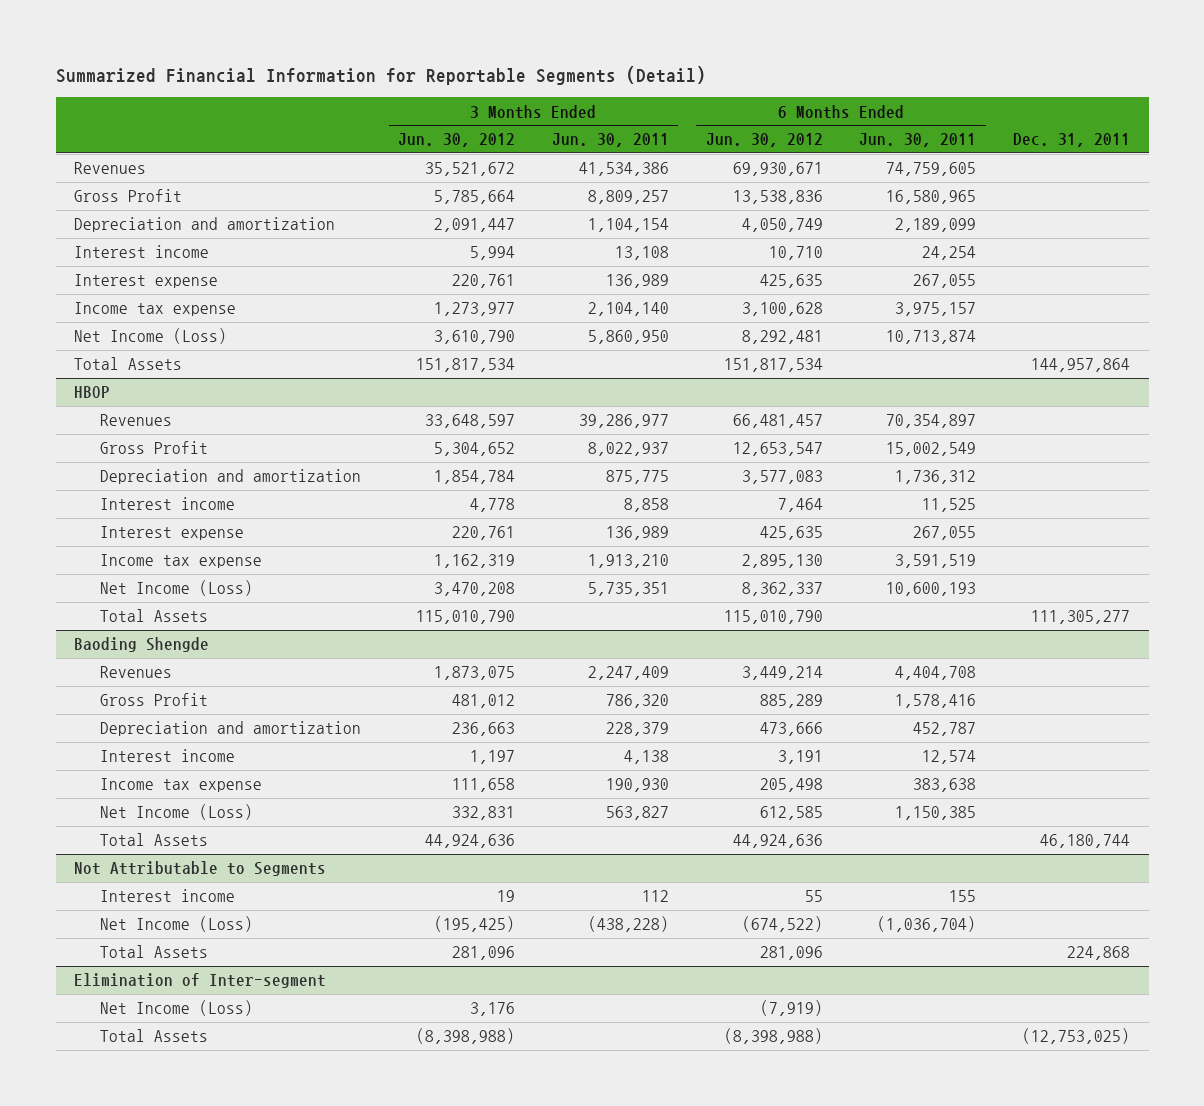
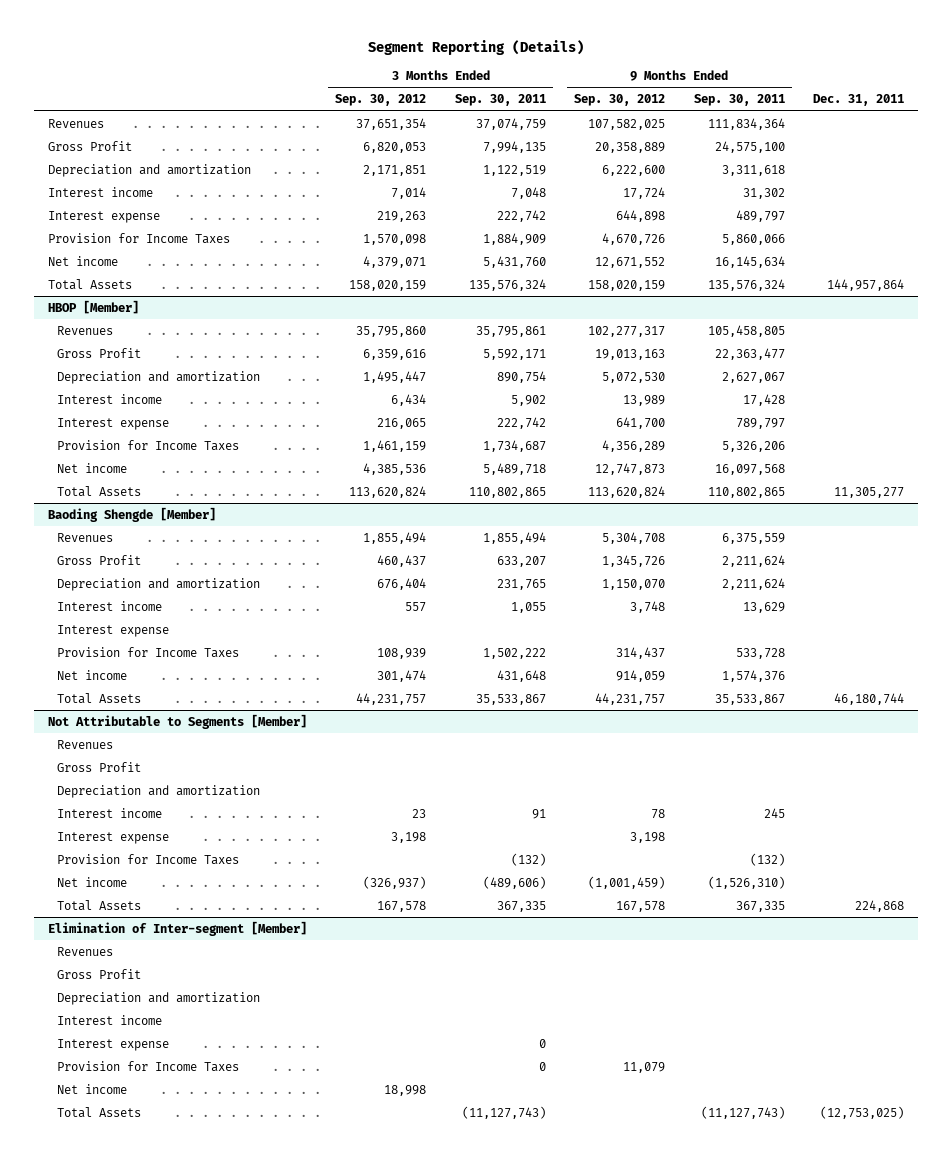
- Summarized Financial Information for Reportable Segments (Detail)
+ Segment Reporting (Details)
- | 3 Months Ended Jun. 30, 2012 | 3 Months Ended Jun. 30, 2011 | 6 Months Ended Jun. 30, 2012 | 6 Months Ended Jun. 30, 2011 | Dec. 31, 2011
+ | 3 Months Ended Sep. 30, 2012 | 3 Months Ended Sep. 30, 2011 | 9 Months Ended Sep. 30, 2012 | 9 Months Ended Sep. 30, 2011 | Dec. 31, 2011
- Income tax expense | 1,273,977 | 2,104,140 | 3,100,628 | 3,975,157 |
- Net Income (Loss) | 3,610,790 | 5,860,950 | 8,292,481 | 10,713,874 |
+ Provision for Income Taxes | 1,570,098 | 1,884,909 | 4,670,726 | 5,860,066 |
+ Net income | 4,379,071 | 5,431,760 | 12,671,552 | 16,145,634 |
- HBOP
+ HBOP [Member]
- Income tax expense | 1,162,319 | 1,913,210 | 2,895,130 | 3,591,519 |
- Net Income (Loss) | 3,470,208 | 5,735,351 | 8,362,337 | 10,600,193 |
- Total Assets | 115,010,790 | | 115,010,790 | | 111,305,277
- Baoding Shengde
+ Provision for Income Taxes | 1,461,159 | 1,734,687 | 4,356,289 | 5,326,206 |
+ Net income | 4,385,536 | 5,489,718 | 12,747,873 | 16,097,568 |
+ Total Assets | 113,620,824 | 110,802,865 | 113,620,824 | 110,802,865 | 11,305,277
+ Baoding Shengde [Member]
- Income tax expense | 111,658 | 190,930 | 205,498 | 383,638 |
- Net Income (Loss) | 332,831 | 563,827 | 612,585 | 1,150,385 |
+ Interest expense
+ Provision for Income Taxes | 108,939 | 1,502,222 | 314,437 | 533,728 |
+ Net income | 301,474 | 431,648 | 914,059 | 1,574,376 |
- Not Attributable to Segments
+ Not Attributable to Segments [Member]
+ Revenues
+ Gross Profit
+ Depreciation and amortization
- Net Income (Loss) | (195,425) | (438,228) | (674,522) | (1,036,704) |
+ Interest expense | 3,198 | | 3,198 | |
+ Provision for Income Taxes | | (132) | | (132) |
+ Net income | (326,937) | (489,606) | (1,001,459) | (1,526,310) |
- Elimination of Inter-segment
- Net Income (Loss) | 3,176 | | (7,919) | |
+ Elimination of Inter-segment [Member]
+ Revenues
+ Gross Profit
+ Depreciation and amortization
+ Interest income
+ Interest expense | | 0 | | |
+ Provision for Income Taxes | | 0 | 11,079 | |
+ Net income | 18,998 | | | |

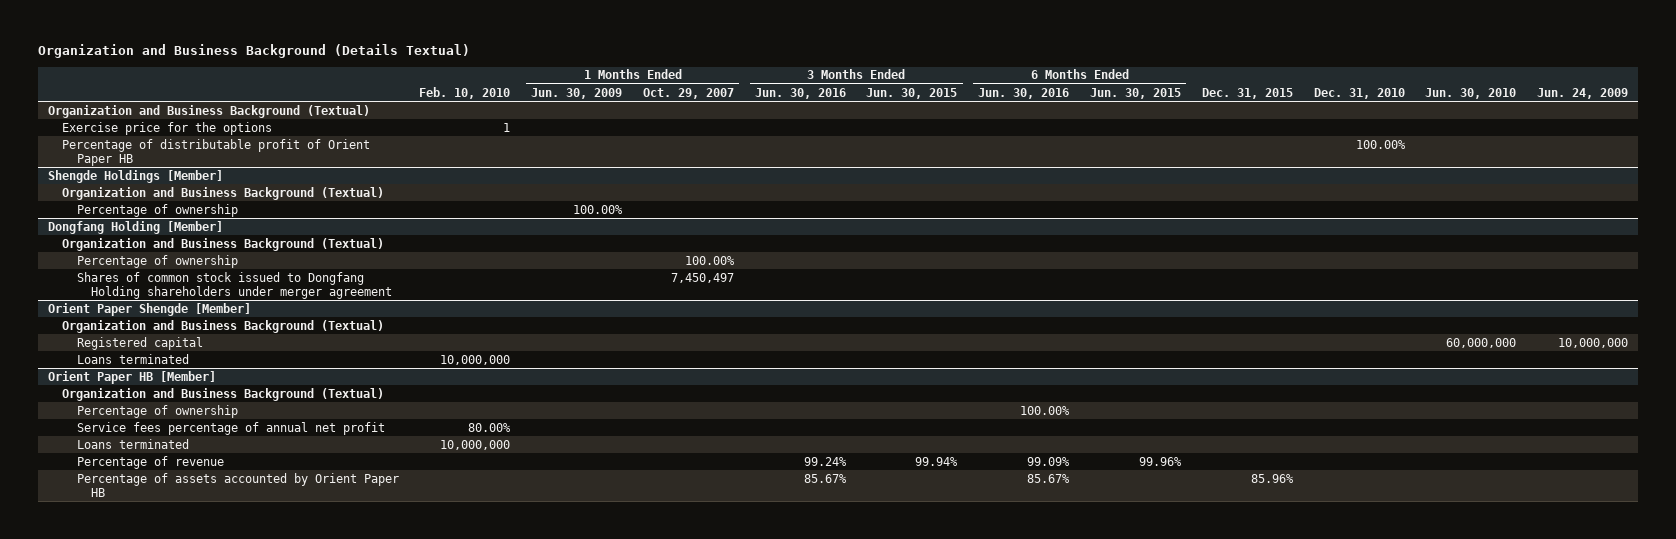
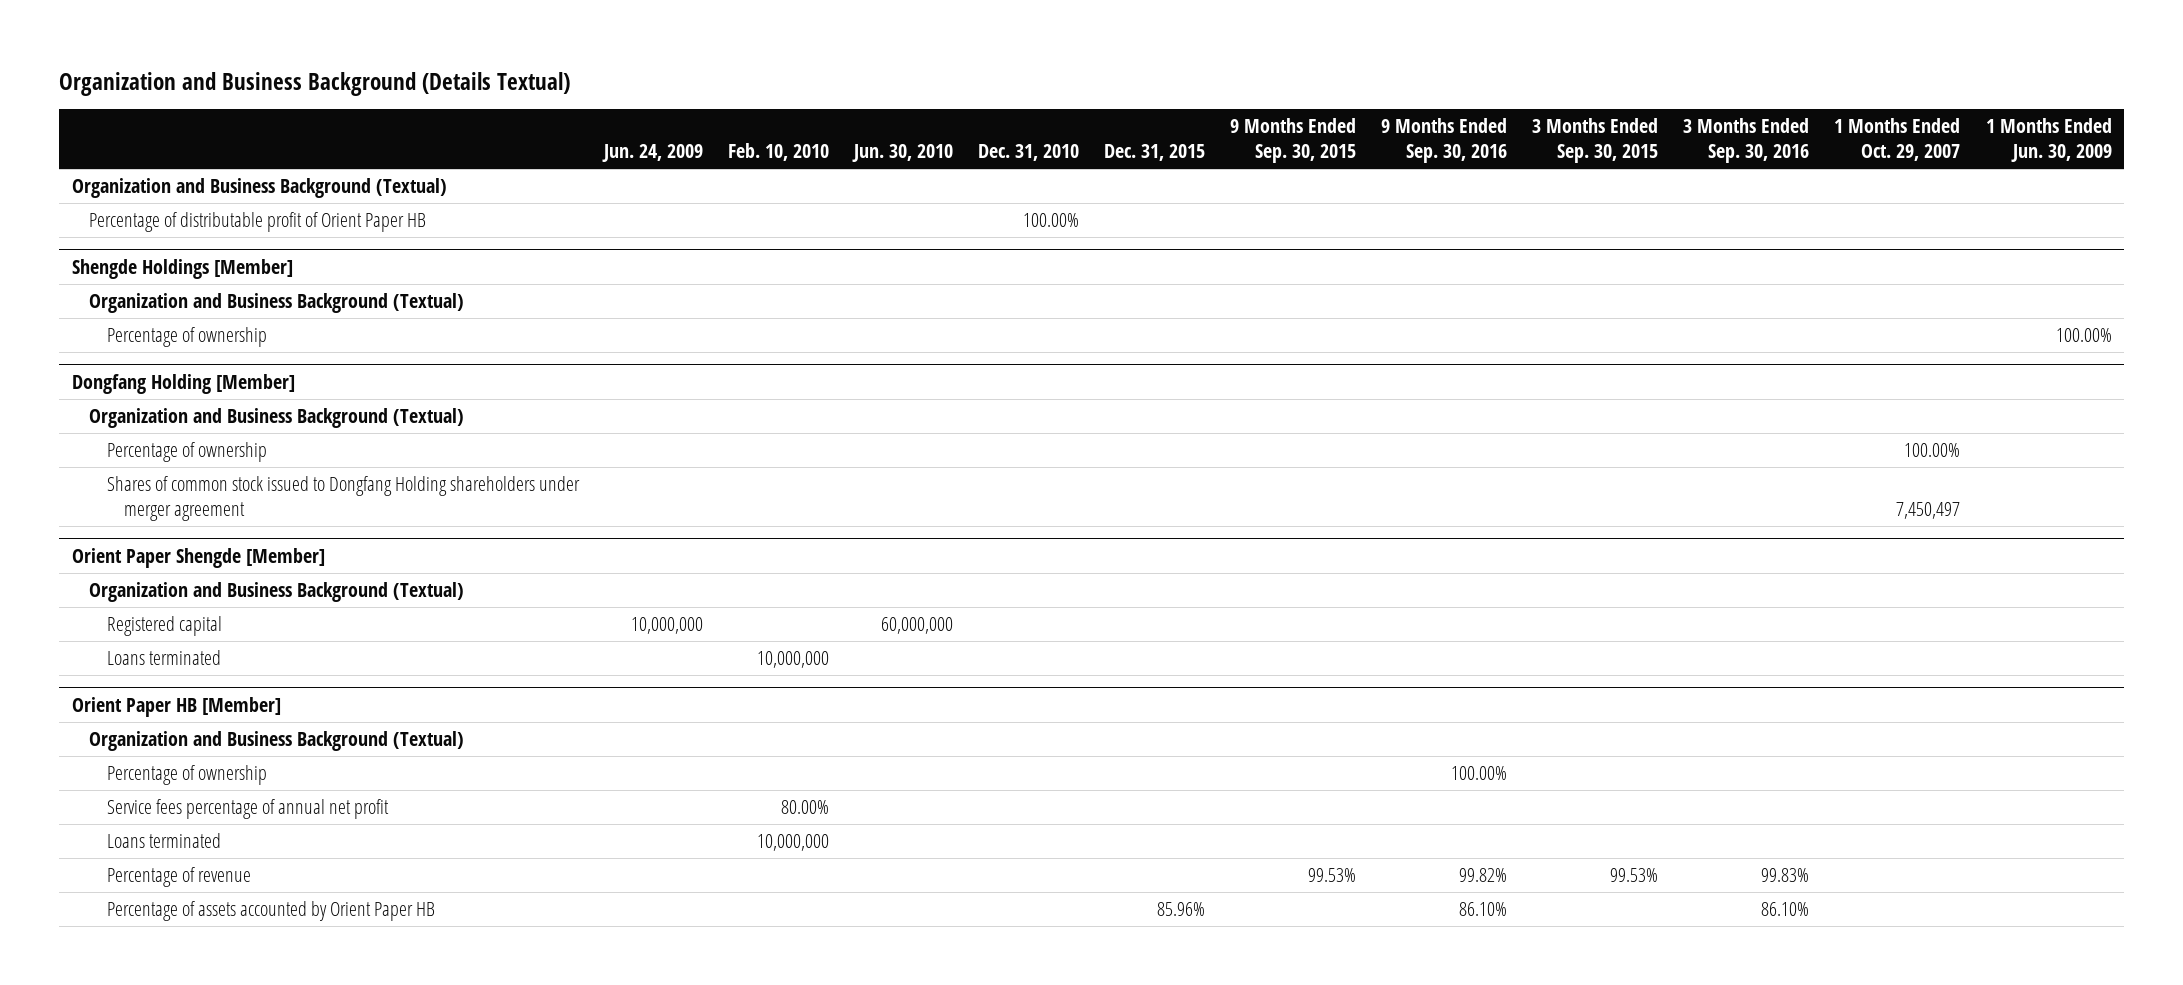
- | Feb. 10, 2010 | 1 Months Ended Jun. 30, 2009 | 1 Months Ended Oct. 29, 2007 | 3 Months Ended Jun. 30, 2016 | 3 Months Ended Jun. 30, 2015 | 6 Months Ended Jun. 30, 2016 | 6 Months Ended Jun. 30, 2015 | Dec. 31, 2015 | Dec. 31, 2010 | Jun. 30, 2010 | Jun. 24, 2009
+ | Jun. 24, 2009 | Feb. 10, 2010 | Jun. 30, 2010 | Dec. 31, 2010 | Dec. 31, 2015 | 9 Months Ended Sep. 30, 2015 | 9 Months Ended Sep. 30, 2016 | 3 Months Ended Sep. 30, 2015 | 3 Months Ended Sep. 30, 2016 | 1 Months Ended Oct. 29, 2007 | 1 Months Ended Jun. 30, 2009
- Exercise price for the options | 1 | | | | | | | | | |

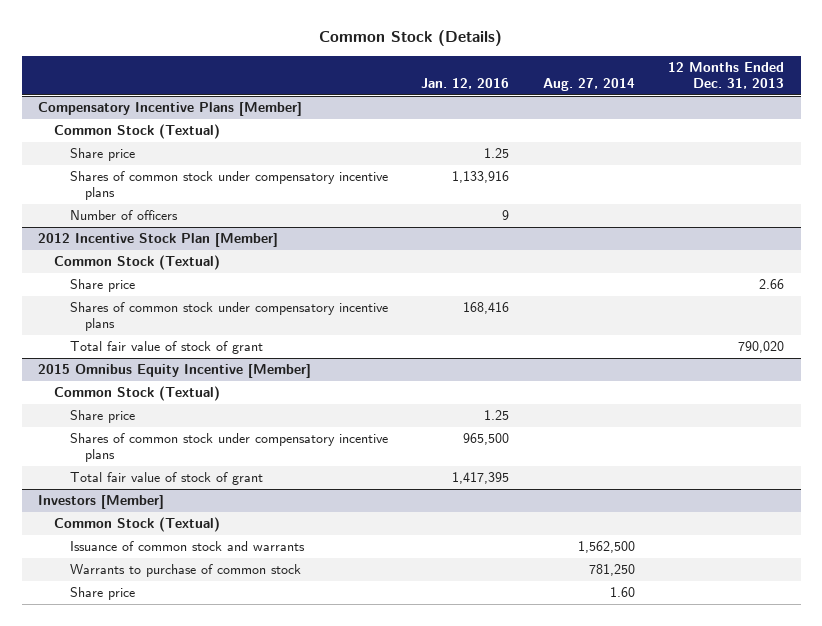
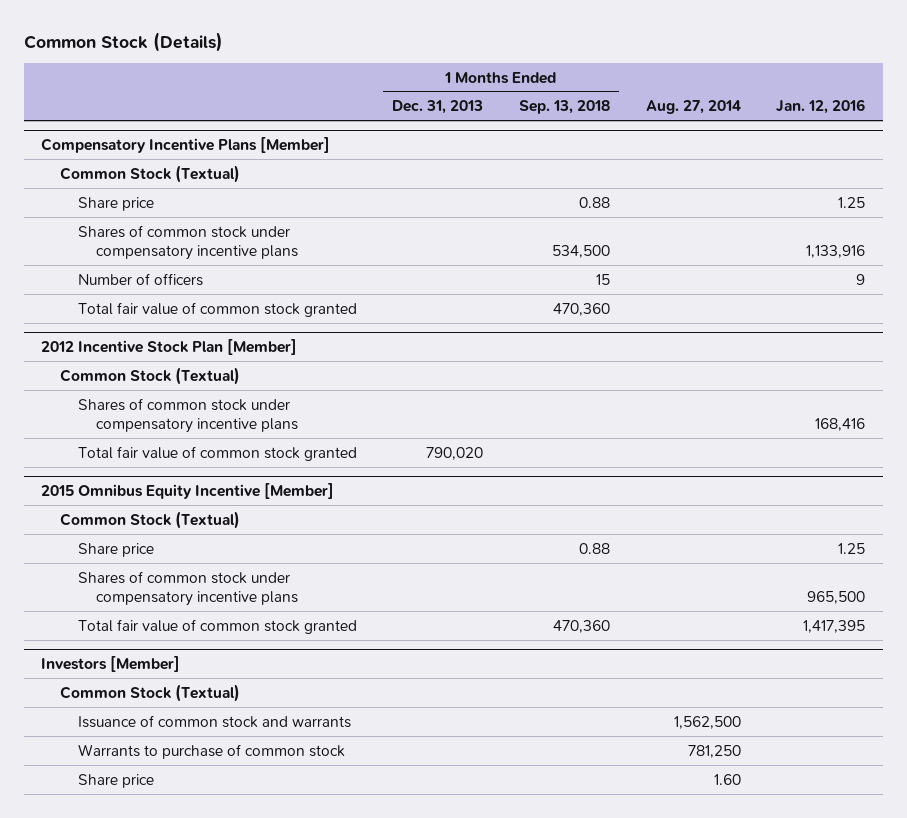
- | Jan. 12, 2016 | Aug. 27, 2014 | 12 Months Ended Dec. 31, 2013
+ | 1 Months Ended Dec. 31, 2013 | 1 Months Ended Sep. 13, 2018 | Aug. 27, 2014 | Jan. 12, 2016
@ Compensatory Incentive Plans [Member]
+ Total fair value of common stock granted | | 470,360 | |
@ 2012 Incentive Stock Plan [Member]
- Share price | | | 2.66
- Total fair value of stock of grant | | | 790,020
+ Total fair value of common stock granted | 790,020 | | |
@ 2015 Omnibus Equity Incentive [Member]
- Total fair value of stock of grant | 1,417,395 | |
+ Total fair value of common stock granted | | 470,360 | | 1,417,395

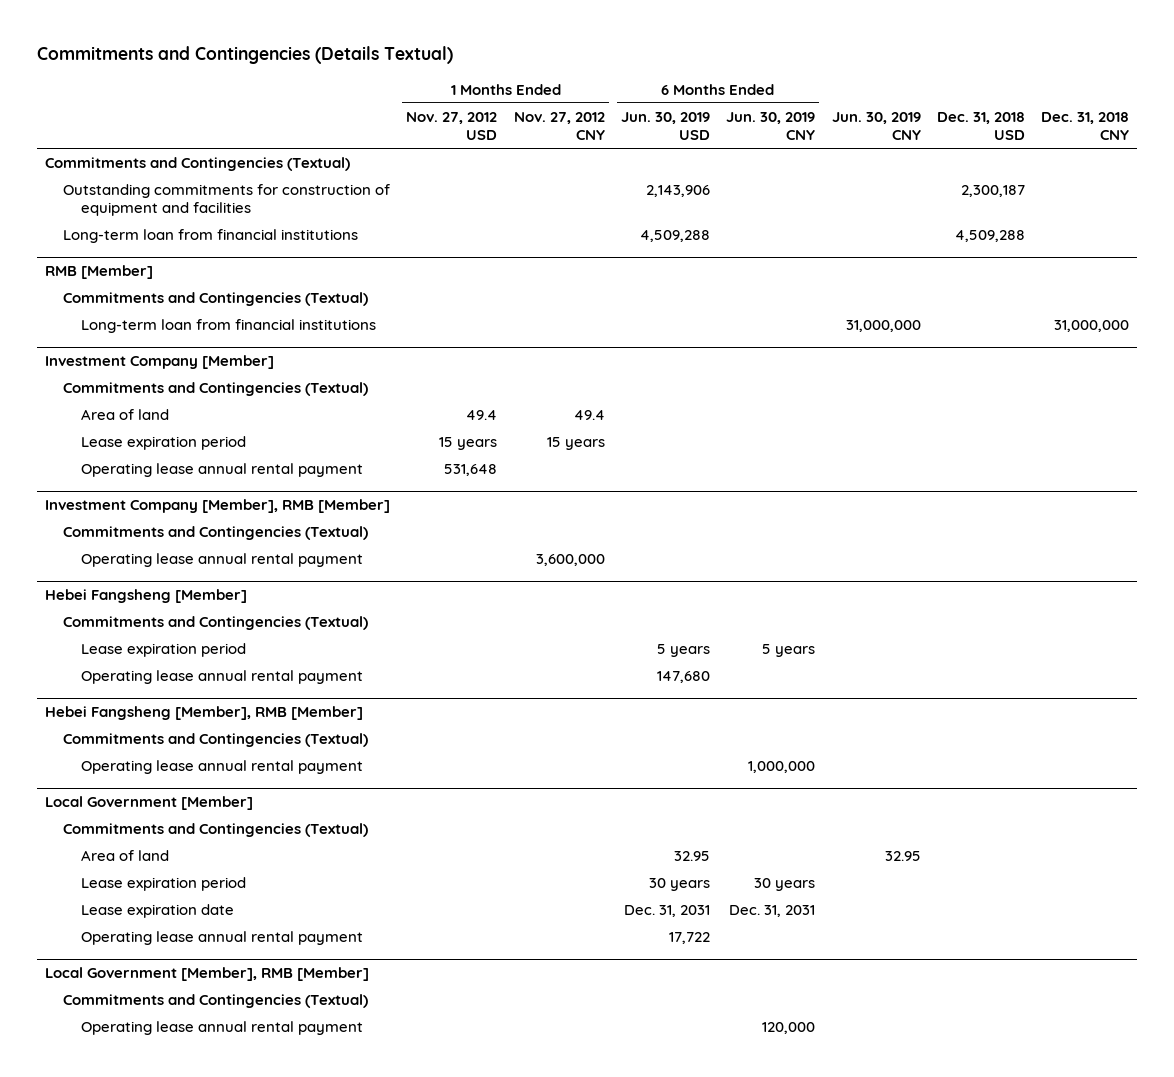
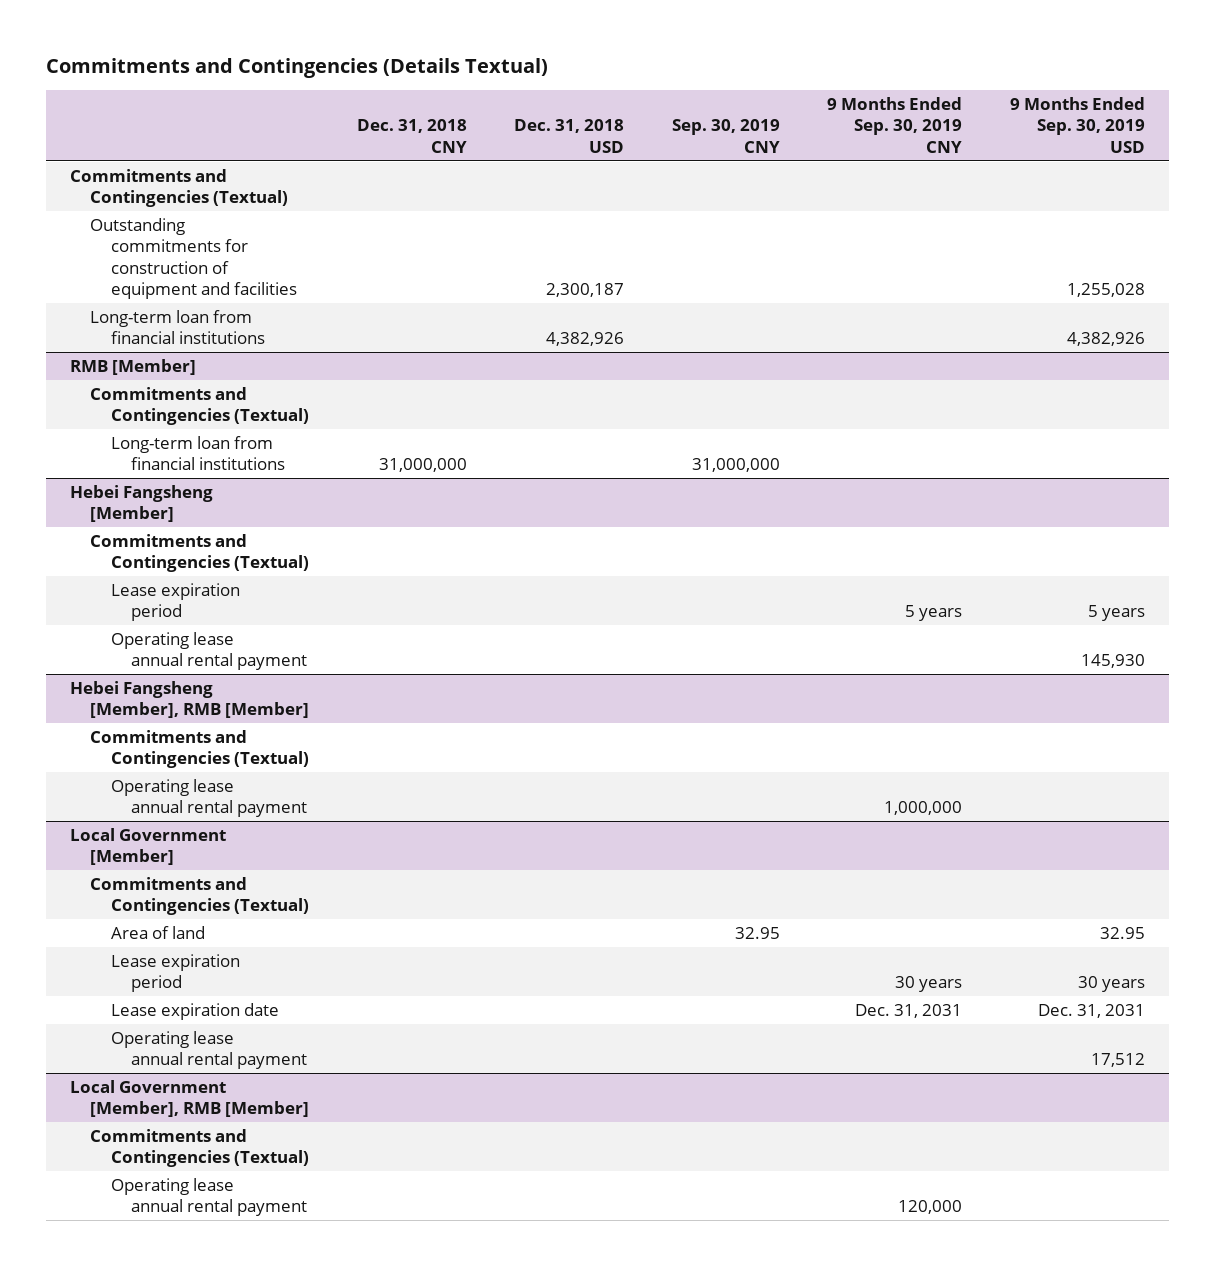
- | 1 Months Ended Nov. 27, 2012 USD | 1 Months Ended Nov. 27, 2012 CNY | 6 Months Ended Jun. 30, 2019 USD | 6 Months Ended Jun. 30, 2019 CNY | Jun. 30, 2019 CNY | Dec. 31, 2018 USD | Dec. 31, 2018 CNY
+ | Dec. 31, 2018 CNY | Dec. 31, 2018 USD | Sep. 30, 2019 CNY | 9 Months Ended Sep. 30, 2019 CNY | 9 Months Ended Sep. 30, 2019 USD
- Long-term loan from financial institutions | | | 4,509,288 | | | 4,509,288 |
+ Long-term loan from financial institutions | | 4,382,926 | | | 4,382,926
- Investment Company [Member]
- Commitments and Contingencies (Textual)
- Area of land | 49.4 | 49.4 | | | | |
- Lease expiration period | 15 years | 15 years | | | | |
- Operating lease annual rental payment | 531,648 | | | | | |
- Investment Company [Member], RMB [Member]
- Commitments and Contingencies (Textual)
- Operating lease annual rental payment | | 3,600,000 | | | | |

